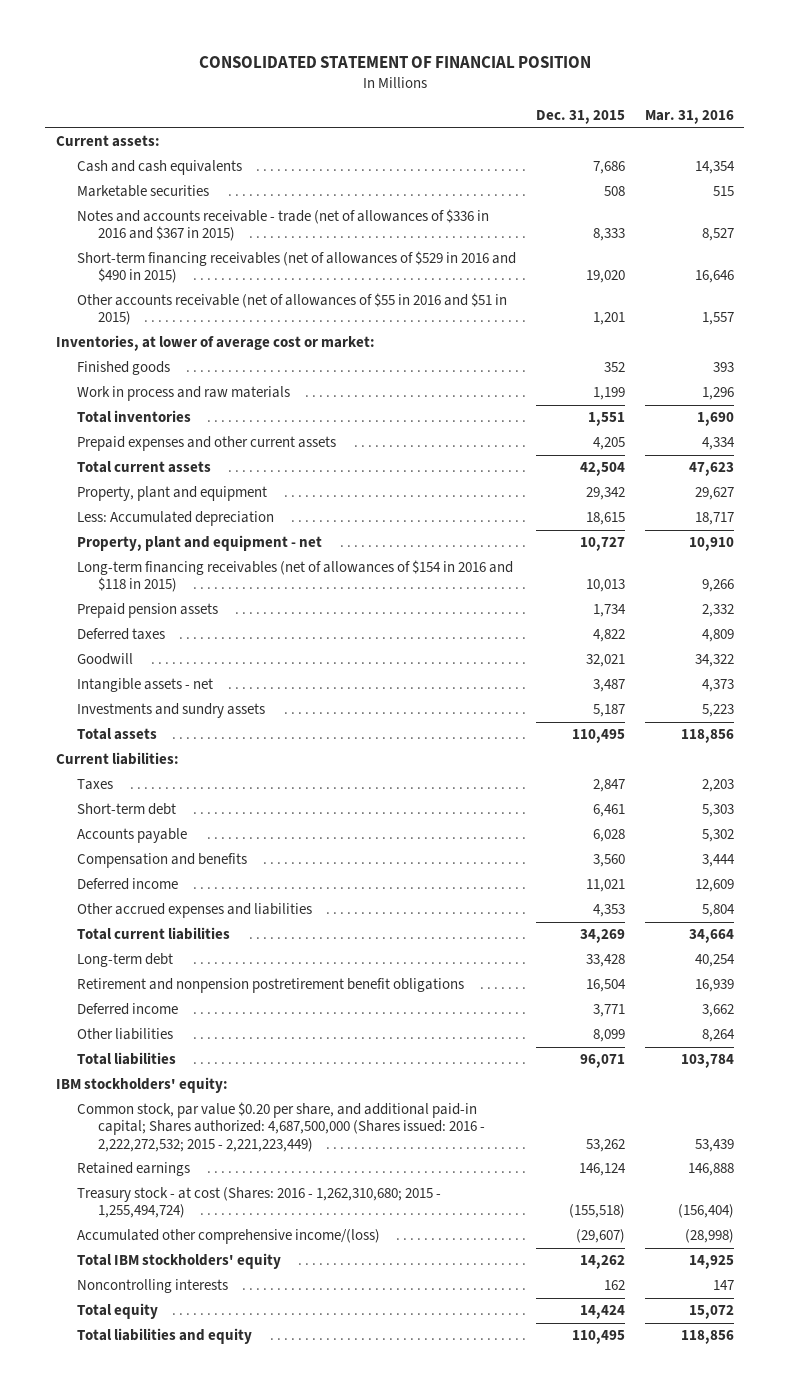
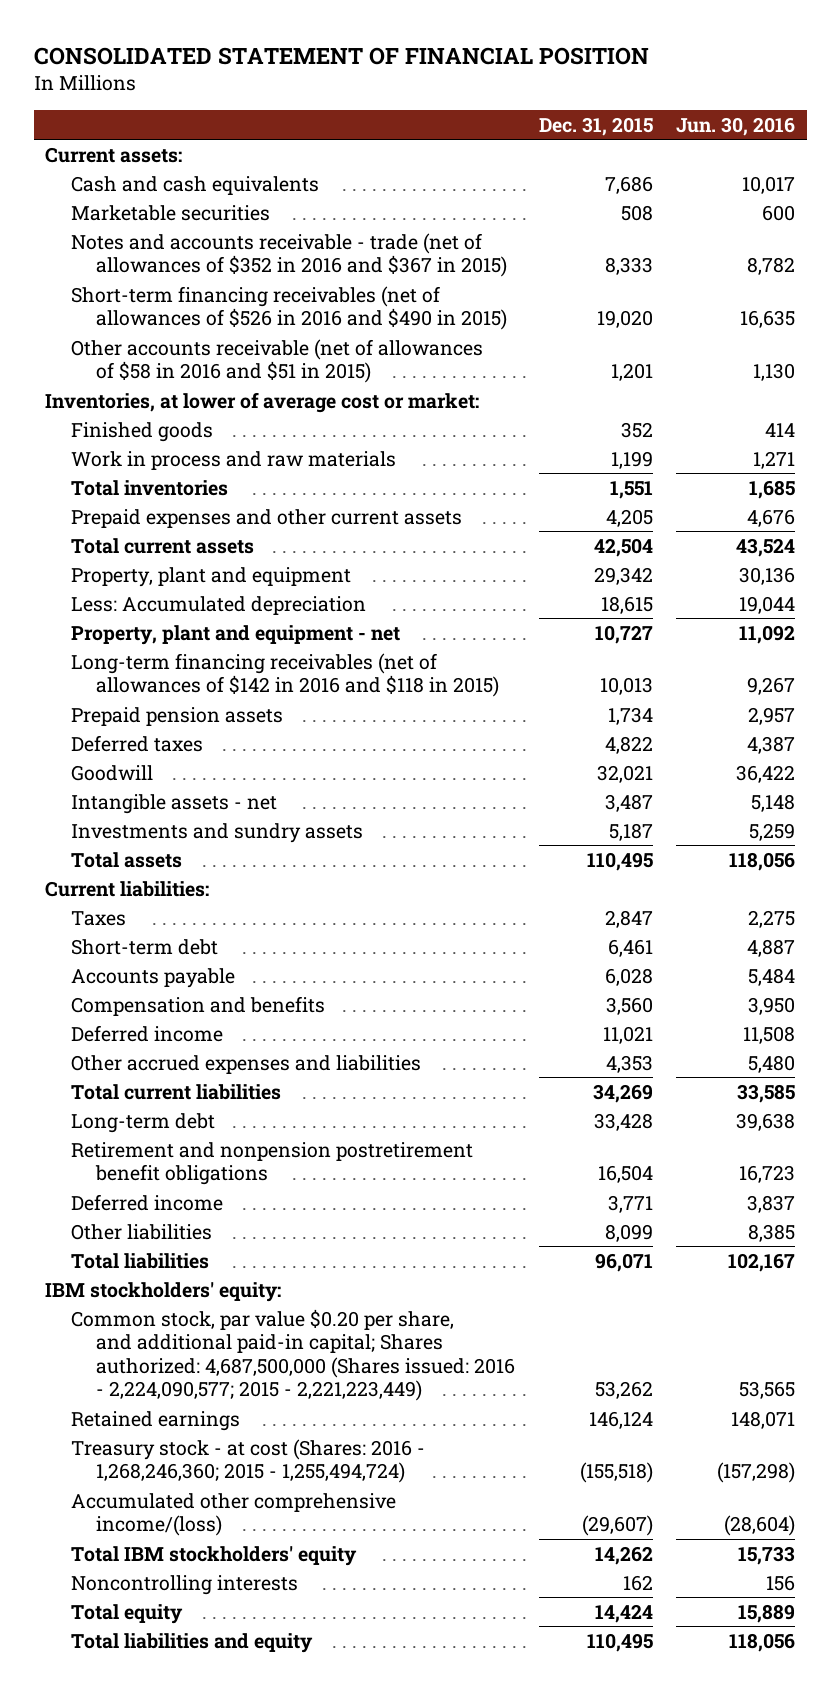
- | Dec. 31, 2015 | Mar. 31, 2016
+ | Dec. 31, 2015 | Jun. 30, 2016
- Notes and accounts receivable - trade (net of allowances of $336 in 2016 and $367 in 2015) | 8,333 | 8,527
- Short-term financing receivables (net of allowances of $529 in 2016 and $490 in 2015) | 19,020 | 16,646
- Other accounts receivable (net of allowances of $55 in 2016 and $51 in 2015) | 1,201 | 1,557
+ Notes and accounts receivable - trade (net of allowances of $352 in 2016 and $367 in 2015) | 8,333 | 8,782
+ Short-term financing receivables (net of allowances of $526 in 2016 and $490 in 2015) | 19,020 | 16,635
+ Other accounts receivable (net of allowances of $58 in 2016 and $51 in 2015) | 1,201 | 1,130
- Long-term financing receivables (net of allowances of $154 in 2016 and $118 in 2015) | 10,013 | 9,266
+ Long-term financing receivables (net of allowances of $142 in 2016 and $118 in 2015) | 10,013 | 9,267
- Common stock, par value $0.20 per share, and additional paid-in capital; Shares authorized: 4,687,500,000 (Shares issued: 2016 - 2,222,272,532; 2015 - 2,221,223,449) | 53,262 | 53,439
+ Common stock, par value $0.20 per share, and additional paid-in capital; Shares authorized: 4,687,500,000 (Shares issued: 2016 - 2,224,090,577; 2015 - 2,221,223,449) | 53,262 | 53,565
- Treasury stock - at cost (Shares: 2016 - 1,262,310,680; 2015 - 1,255,494,724) | (155,518) | (156,404)
+ Treasury stock - at cost (Shares: 2016 - 1,268,246,360; 2015 - 1,255,494,724) | (155,518) | (157,298)

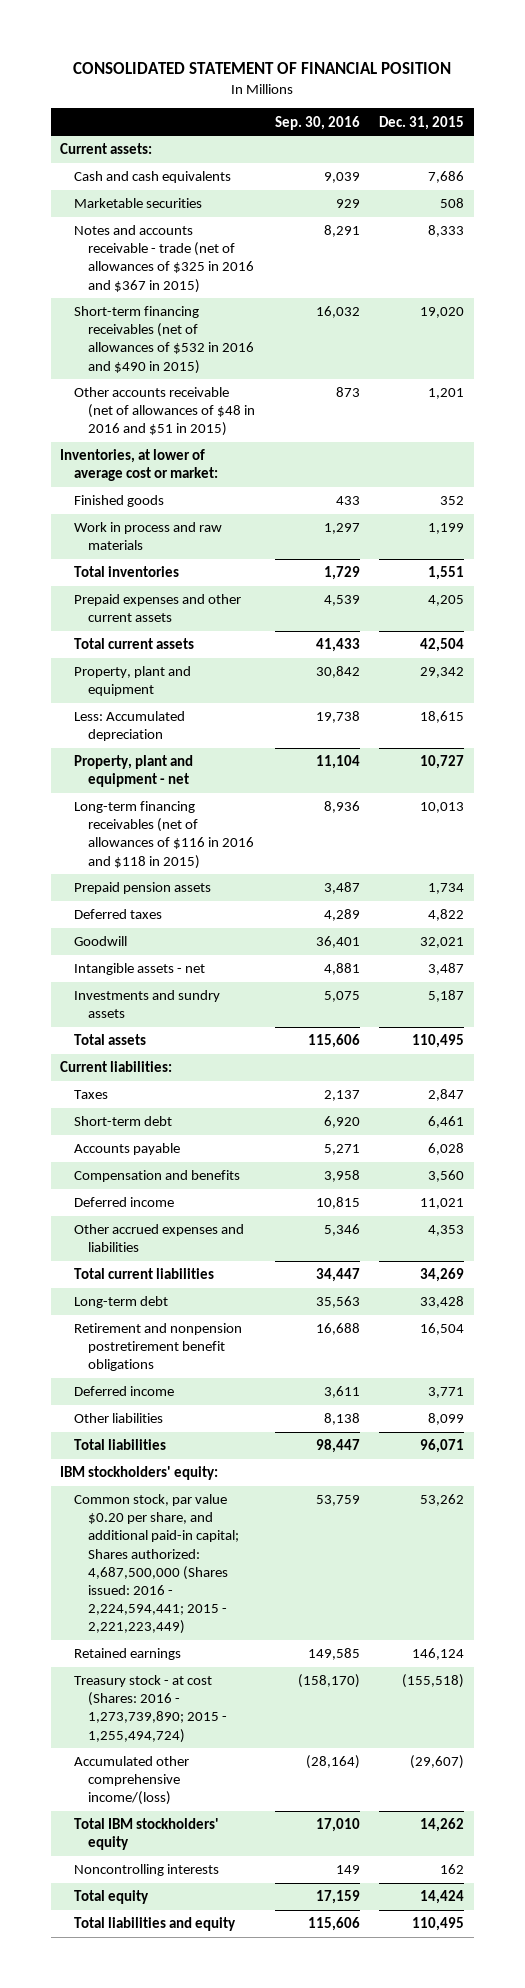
- | Dec. 31, 2015 | Jun. 30, 2016
+ | Sep. 30, 2016 | Dec. 31, 2015
- Notes and accounts receivable - trade (net of allowances of $352 in 2016 and $367 in 2015) | 8,333 | 8,782
- Short-term financing receivables (net of allowances of $526 in 2016 and $490 in 2015) | 19,020 | 16,635
- Other accounts receivable (net of allowances of $58 in 2016 and $51 in 2015) | 1,201 | 1,130
+ Notes and accounts receivable - trade (net of allowances of $325 in 2016 and $367 in 2015) | 8,291 | 8,333
+ Short-term financing receivables (net of allowances of $532 in 2016 and $490 in 2015) | 16,032 | 19,020
+ Other accounts receivable (net of allowances of $48 in 2016 and $51 in 2015) | 873 | 1,201
- Long-term financing receivables (net of allowances of $142 in 2016 and $118 in 2015) | 10,013 | 9,267
+ Long-term financing receivables (net of allowances of $116 in 2016 and $118 in 2015) | 8,936 | 10,013
- Common stock, par value $0.20 per share, and additional paid-in capital; Shares authorized: 4,687,500,000 (Shares issued: 2016 - 2,224,090,577; 2015 - 2,221,223,449) | 53,262 | 53,565
+ Common stock, par value $0.20 per share, and additional paid-in capital; Shares authorized: 4,687,500,000 (Shares issued: 2016 - 2,224,594,441; 2015 - 2,221,223,449) | 53,759 | 53,262
- Treasury stock - at cost (Shares: 2016 - 1,268,246,360; 2015 - 1,255,494,724) | (155,518) | (157,298)
+ Treasury stock - at cost (Shares: 2016 - 1,273,739,890; 2015 - 1,255,494,724) | (158,170) | (155,518)

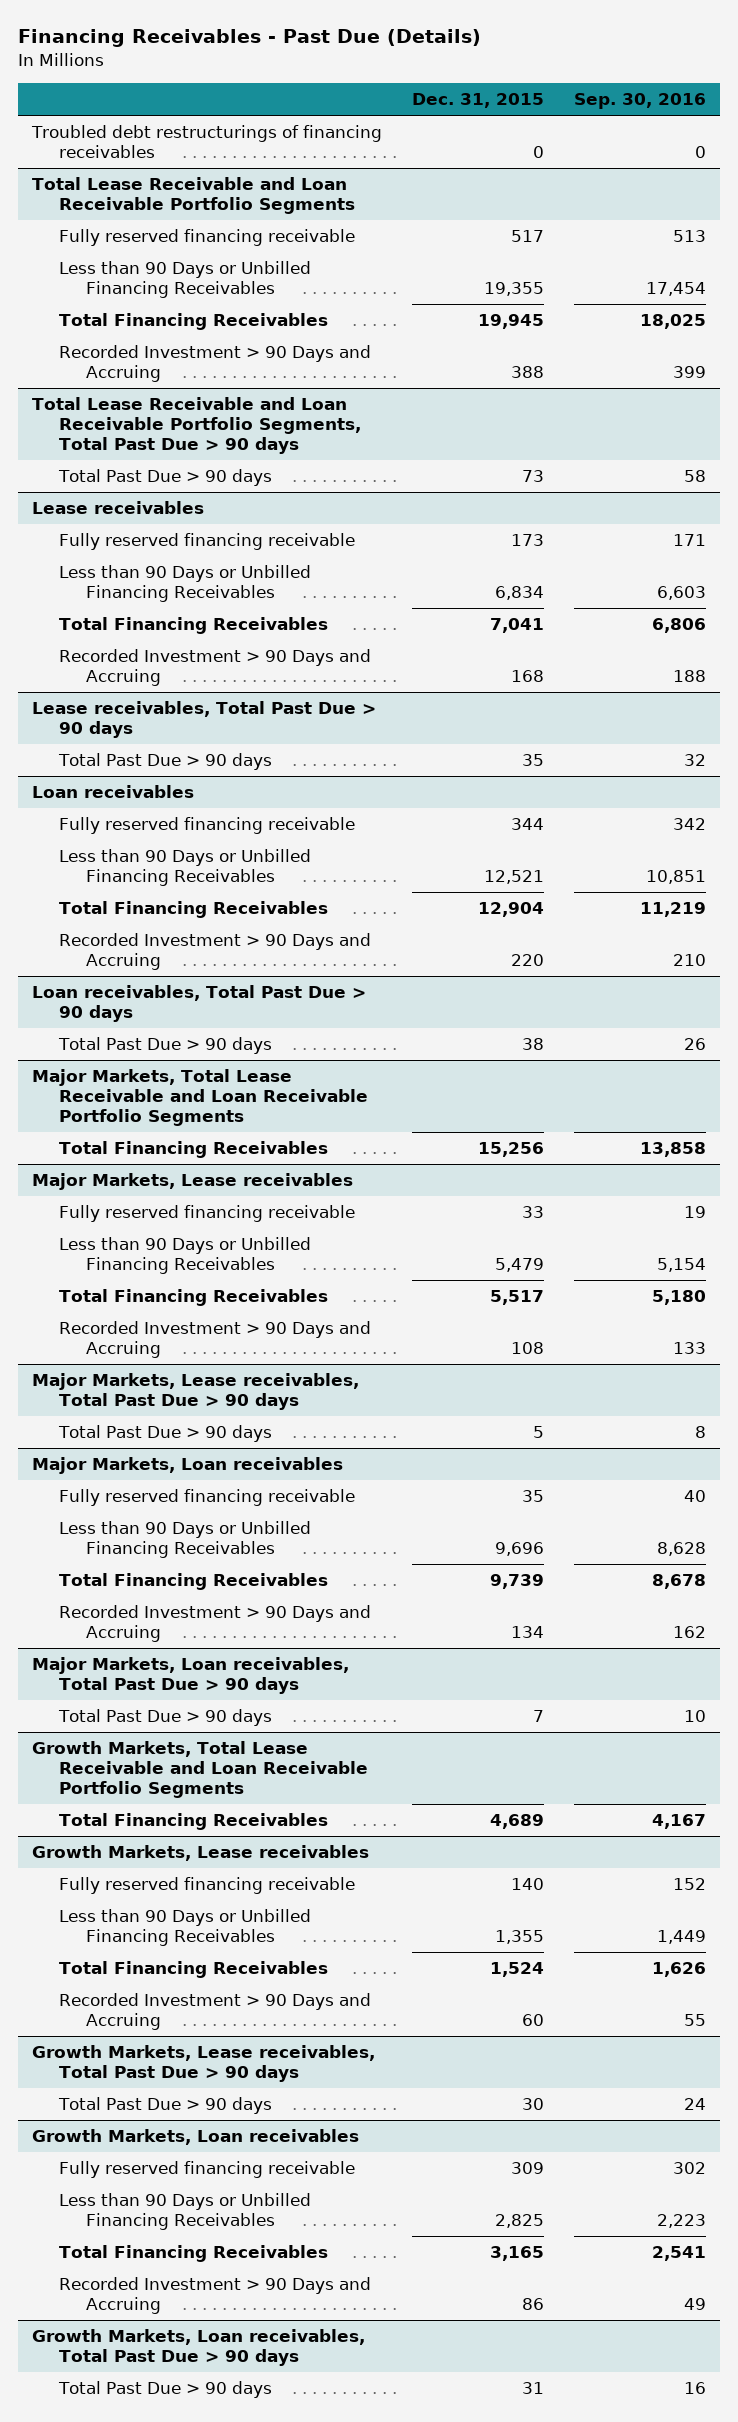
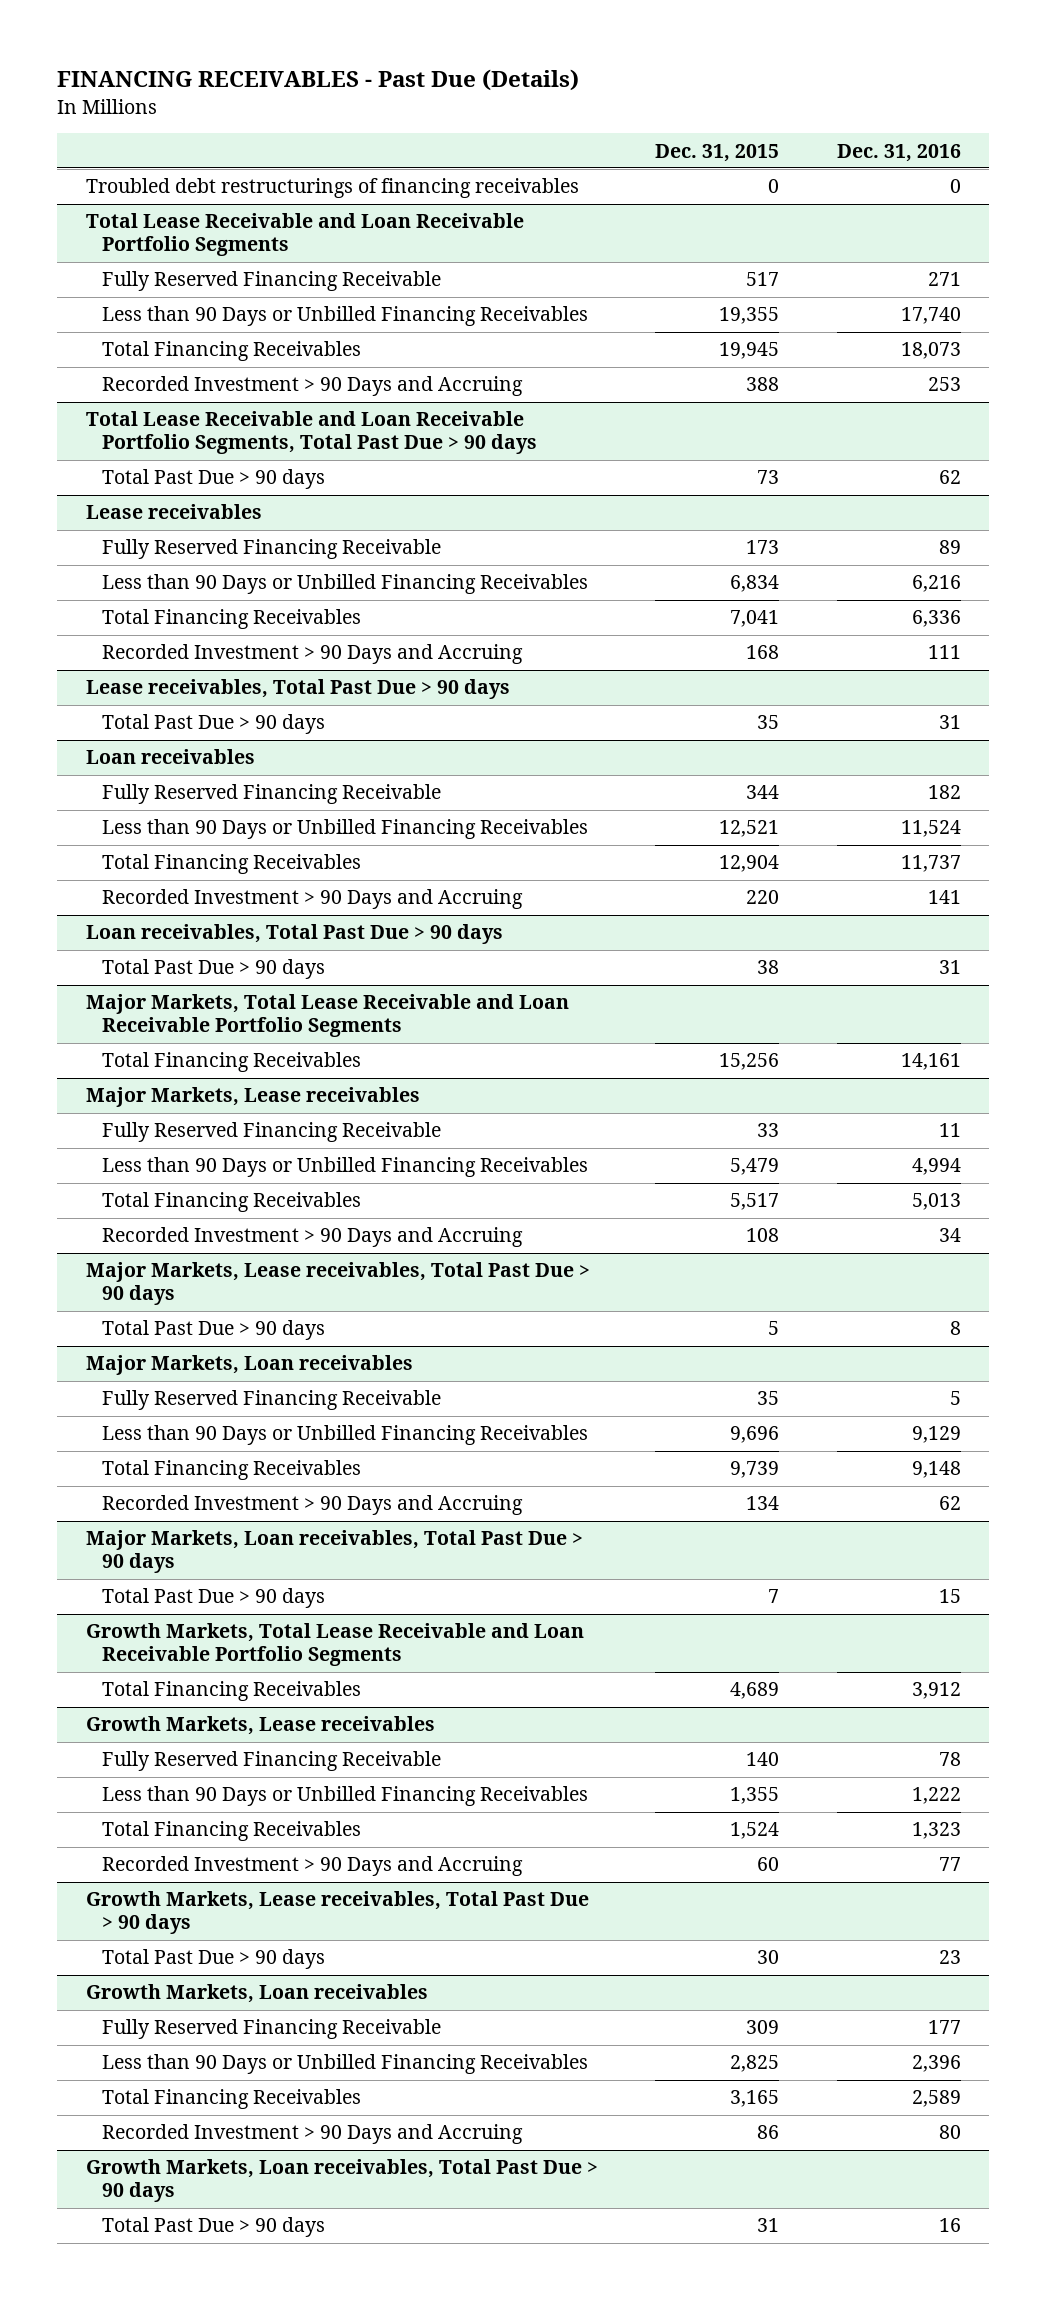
- Financing Receivables - Past Due (Details)
+ FINANCING RECEIVABLES - Past Due (Details)
- | Dec. 31, 2015 | Sep. 30, 2016
+ | Dec. 31, 2015 | Dec. 31, 2016
@ Total Lease Receivable and Loan Receivable Portfolio Segments
- Fully reserved financing receivable | 517 | 513
+ Fully Reserved Financing Receivable | 517 | 271
@ Lease receivables
- Fully reserved financing receivable | 173 | 171
+ Fully Reserved Financing Receivable | 173 | 89
@ Loan receivables
- Fully reserved financing receivable | 344 | 342
+ Fully Reserved Financing Receivable | 344 | 182
@ Major Markets, Lease receivables
- Fully reserved financing receivable | 33 | 19
+ Fully Reserved Financing Receivable | 33 | 11
@ Major Markets, Loan receivables
- Fully reserved financing receivable | 35 | 40
+ Fully Reserved Financing Receivable | 35 | 5
@ Growth Markets, Lease receivables
- Fully reserved financing receivable | 140 | 152
+ Fully Reserved Financing Receivable | 140 | 78
@ Growth Markets, Loan receivables
- Fully reserved financing receivable | 309 | 302
+ Fully Reserved Financing Receivable | 309 | 177

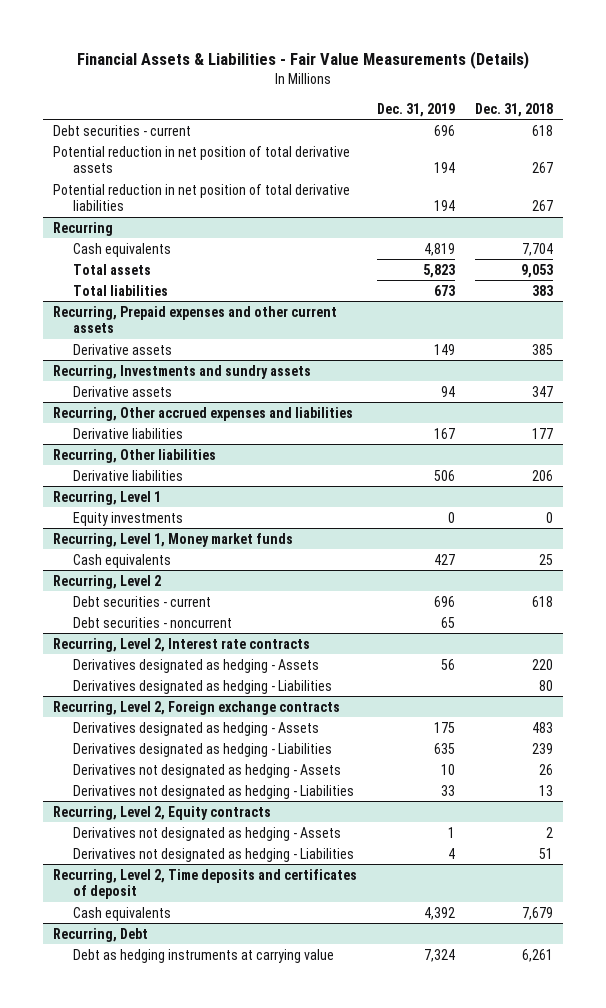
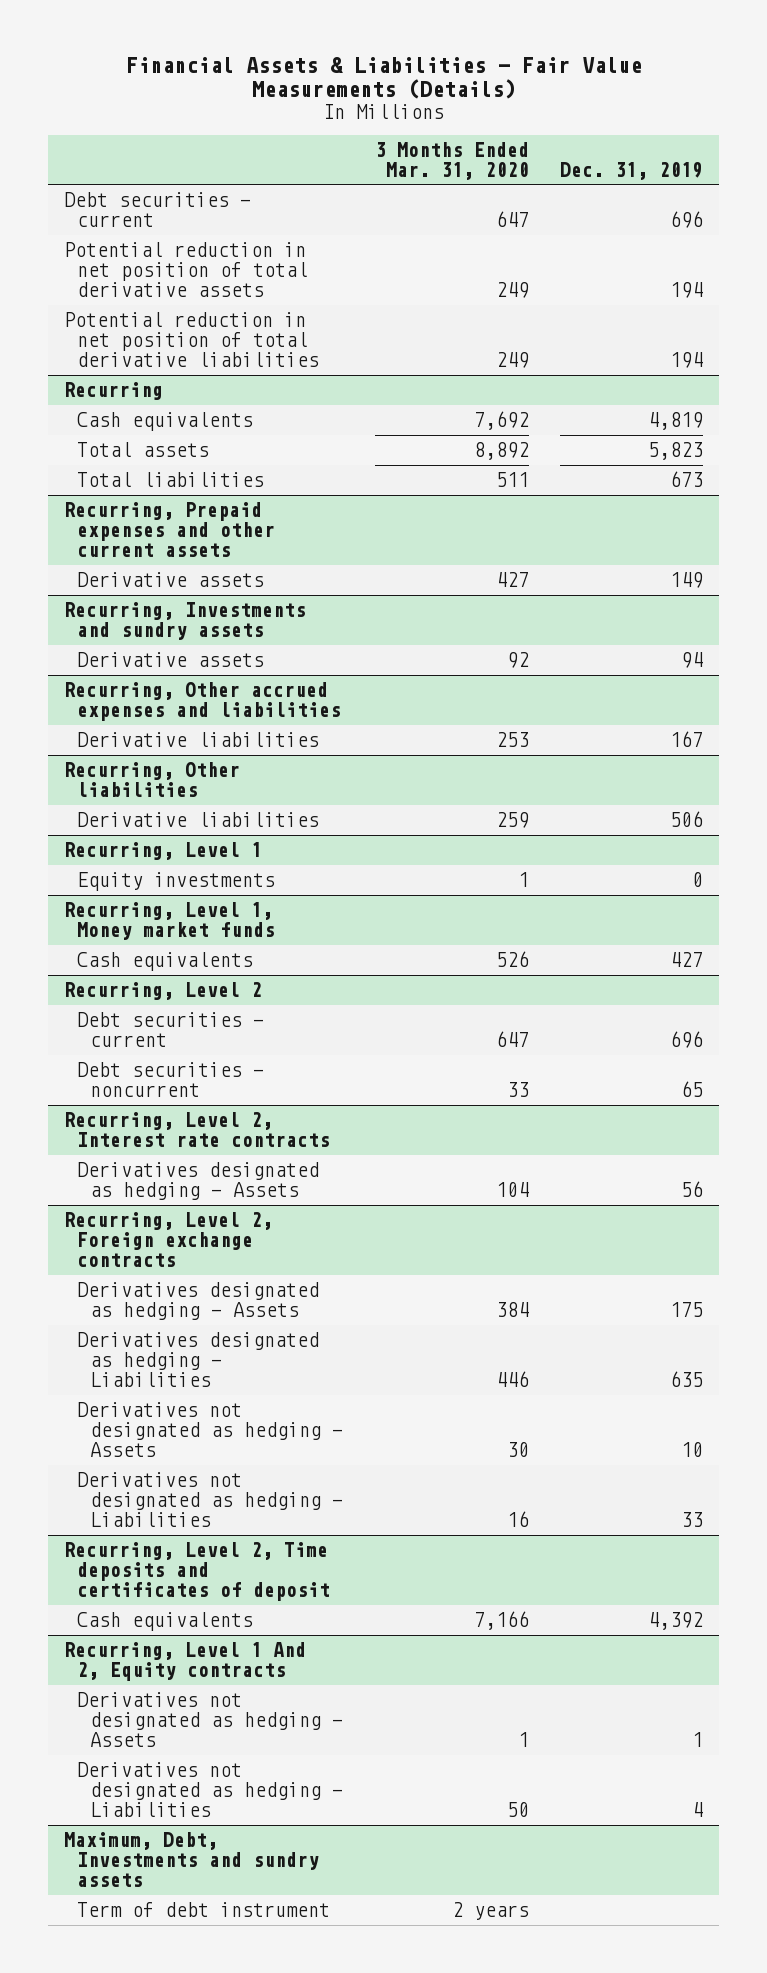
- | Dec. 31, 2019 | Dec. 31, 2018
+ | 3 Months Ended Mar. 31, 2020 | Dec. 31, 2019
@ Recurring, Level 2, Interest rate contracts
- Derivatives designated as hedging - Liabilities | | 80
- Recurring, Level 2, Equity contracts
- Derivatives not designated as hedging - Assets | 1 | 2
- Derivatives not designated as hedging - Liabilities | 4 | 51
- Recurring, Debt
- Debt as hedging instruments at carrying value | 7,324 | 6,261
+ Recurring, Level 1 And 2, Equity contracts
+ Derivatives not designated as hedging - Assets | 1 | 1
+ Derivatives not designated as hedging - Liabilities | 50 | 4
+ Maximum, Debt, Investments and sundry assets
+ Term of debt instrument | 2 years |

